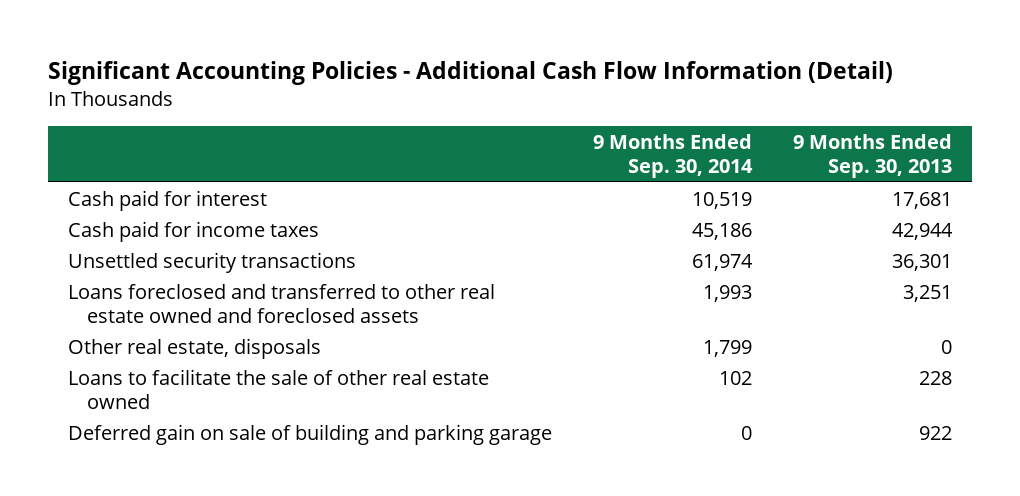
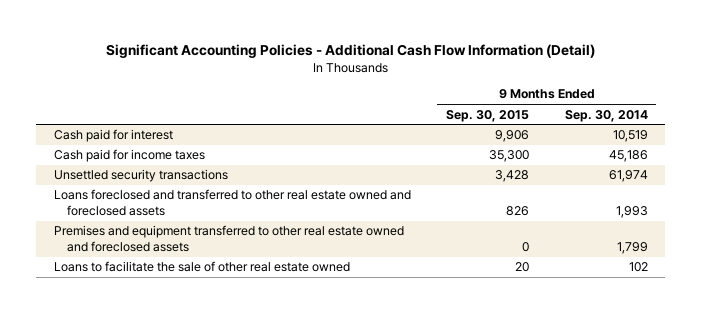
- | 9 Months Ended Sep. 30, 2014 | 9 Months Ended Sep. 30, 2013
+ | 9 Months Ended Sep. 30, 2015 | 9 Months Ended Sep. 30, 2014
- Other real estate, disposals | 1,799 | 0
+ Premises and equipment transferred to other real estate owned and foreclosed assets | 0 | 1,799
- Deferred gain on sale of building and parking garage | 0 | 922

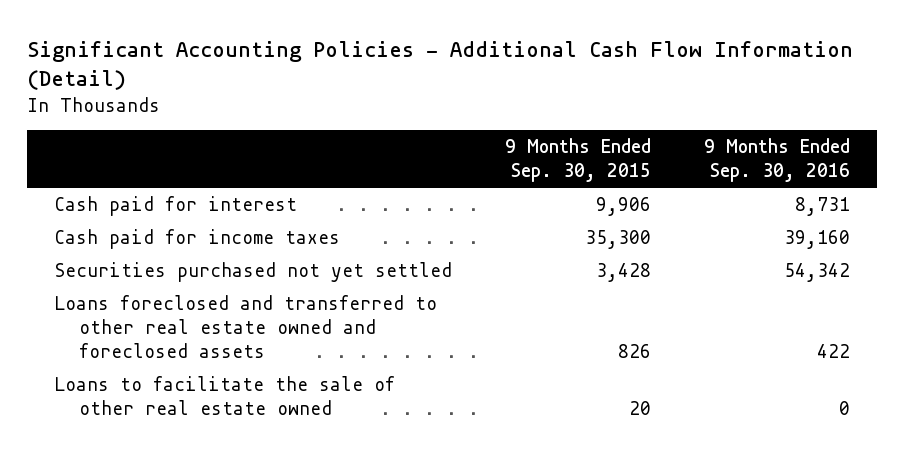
- | 9 Months Ended Sep. 30, 2015 | 9 Months Ended Sep. 30, 2014
+ | 9 Months Ended Sep. 30, 2015 | 9 Months Ended Sep. 30, 2016
- Unsettled security transactions | 3,428 | 61,974
+ Securities purchased not yet settled | 3,428 | 54,342
- Premises and equipment transferred to other real estate owned and foreclosed assets | 0 | 1,799

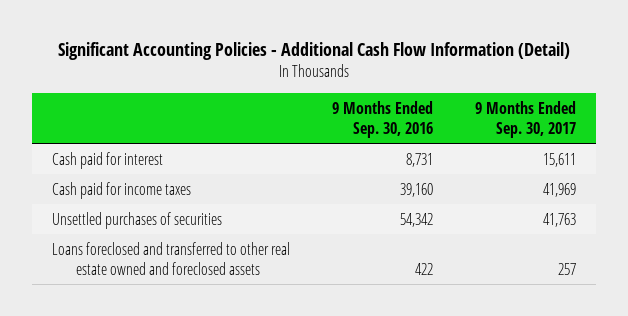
- | 9 Months Ended Sep. 30, 2015 | 9 Months Ended Sep. 30, 2016
+ | 9 Months Ended Sep. 30, 2016 | 9 Months Ended Sep. 30, 2017
- Securities purchased not yet settled | 3,428 | 54,342
+ Unsettled purchases of securities | 54,342 | 41,763
- Loans to facilitate the sale of other real estate owned | 20 | 0

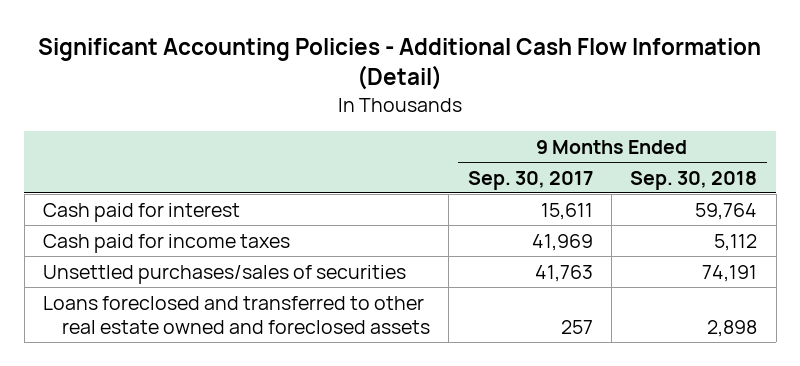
- | 9 Months Ended Sep. 30, 2016 | 9 Months Ended Sep. 30, 2017
+ | 9 Months Ended Sep. 30, 2017 | 9 Months Ended Sep. 30, 2018
- Unsettled purchases of securities | 54,342 | 41,763
+ Unsettled purchases/sales of securities | 41,763 | 74,191

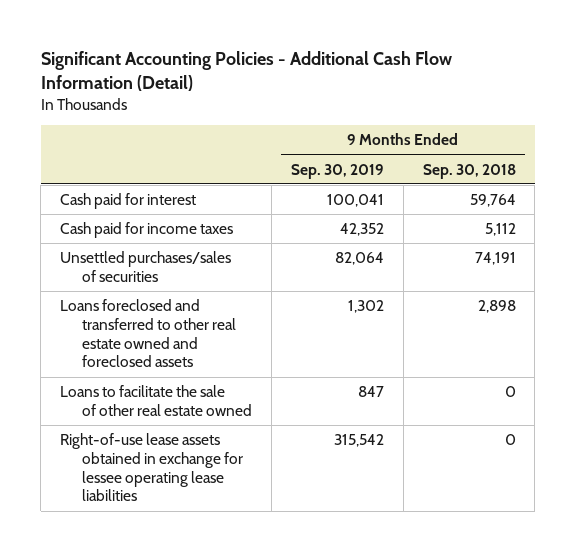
- | 9 Months Ended Sep. 30, 2017 | 9 Months Ended Sep. 30, 2018
+ | 9 Months Ended Sep. 30, 2019 | 9 Months Ended Sep. 30, 2018
+ Loans to facilitate the sale of other real estate owned | 847 | 0
+ Right-of-use lease assets obtained in exchange for lessee operating lease liabilities | 315,542 | 0

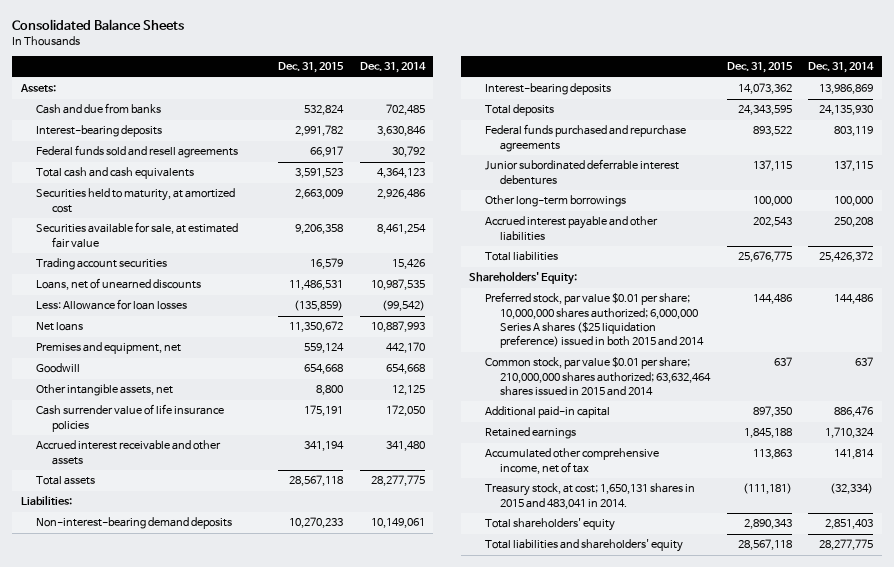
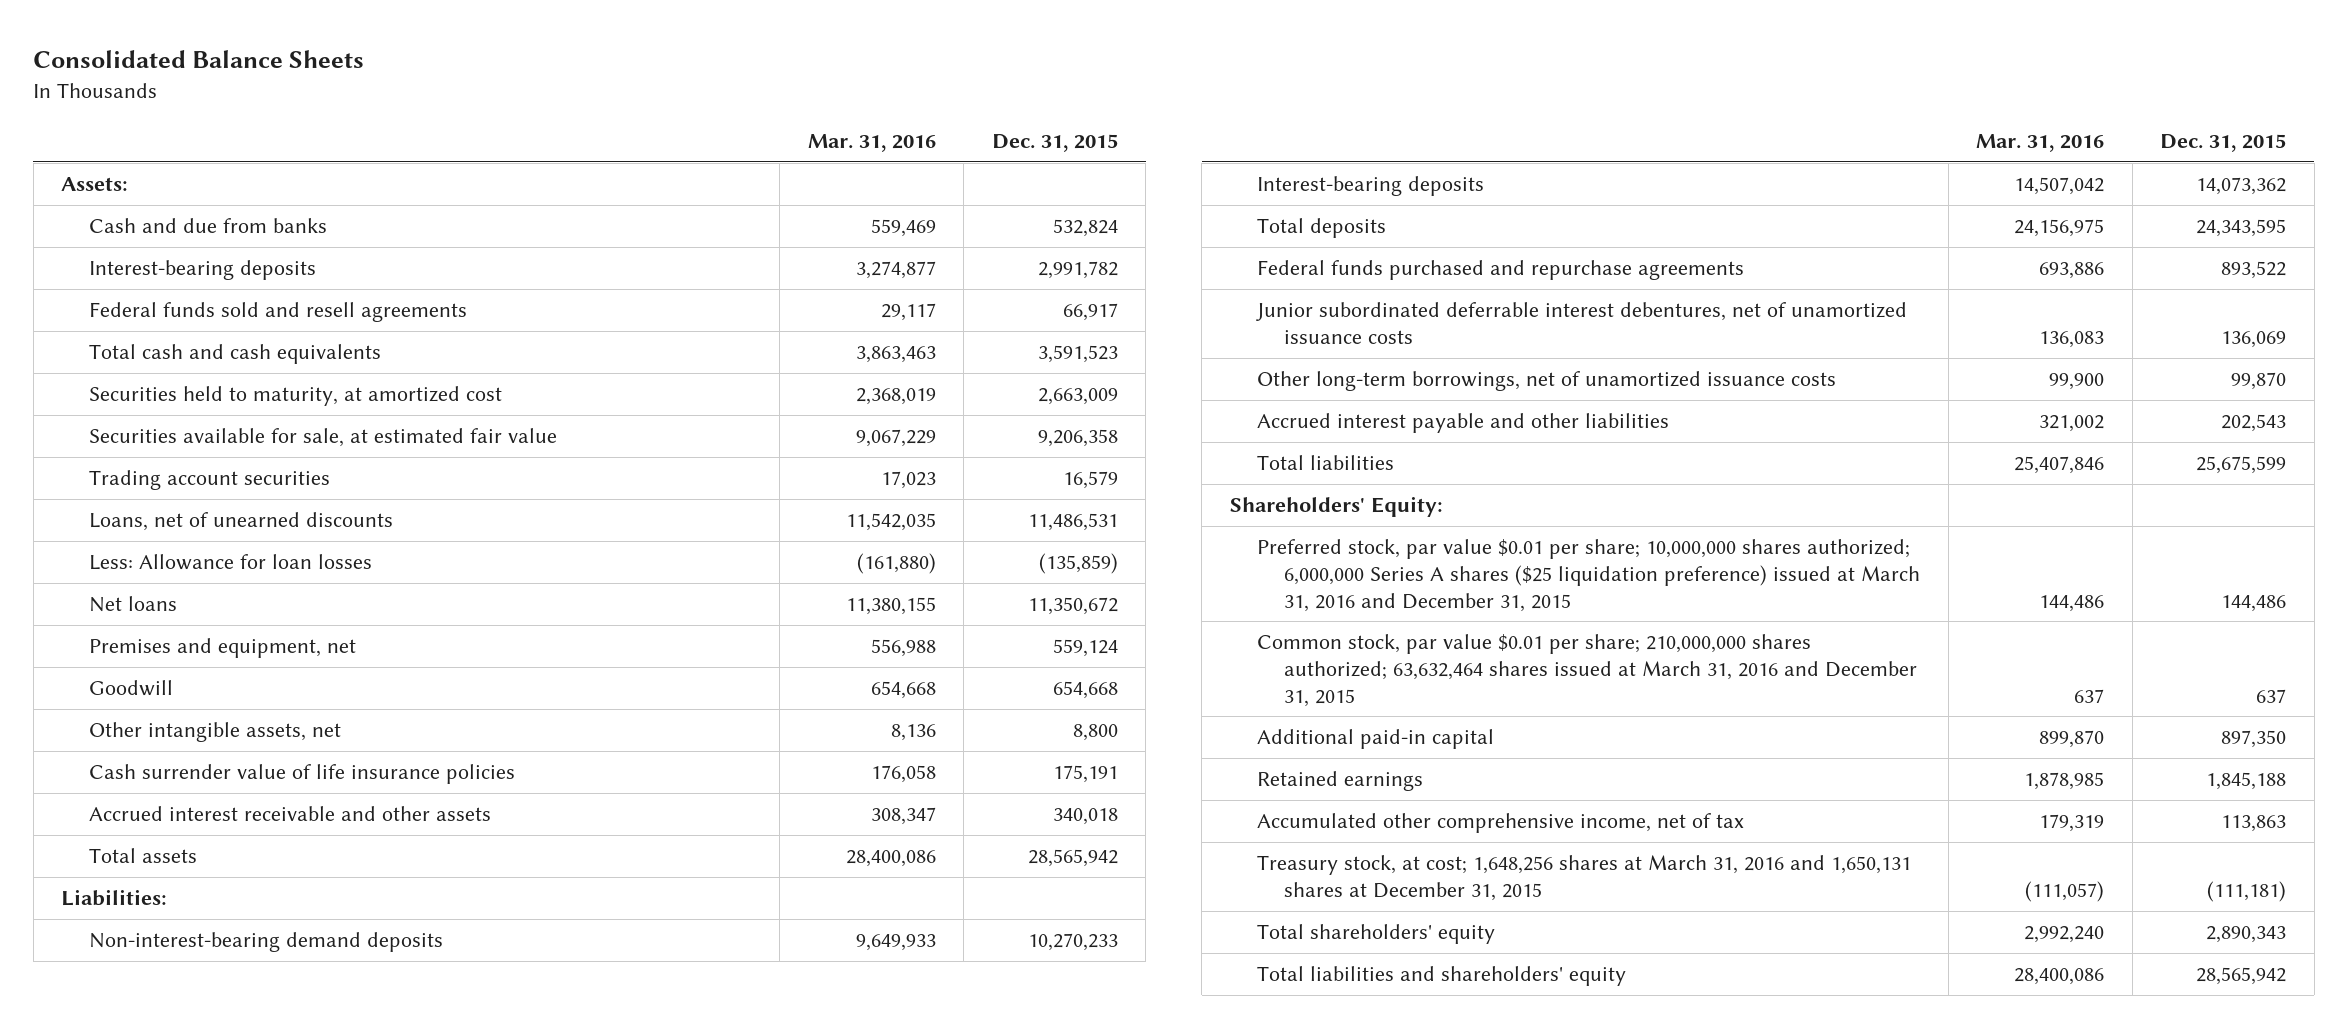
- | Dec. 31, 2015 | Dec. 31, 2014
+ | Mar. 31, 2016 | Dec. 31, 2015
- Accrued interest receivable and other assets | 341,194 | 341,480
- Total assets | 28,567,118 | 28,277,775
+ Accrued interest receivable and other assets | 308,347 | 340,018
+ Total assets | 28,400,086 | 28,565,942
- Junior subordinated deferrable interest debentures | 137,115 | 137,115
- Other long-term borrowings | 100,000 | 100,000
+ Junior subordinated deferrable interest debentures, net of unamortized issuance costs | 136,083 | 136,069
+ Other long-term borrowings, net of unamortized issuance costs | 99,900 | 99,870
- Total liabilities | 25,676,775 | 25,426,372
+ Total liabilities | 25,407,846 | 25,675,599
- Preferred stock, par value $0.01 per share; 10,000,000 shares authorized; 6,000,000 Series A shares ($25 liquidation preference) issued in both 2015 and 2014 | 144,486 | 144,486
- Common stock, par value $0.01 per share; 210,000,000 shares authorized; 63,632,464 shares issued in 2015 and 2014 | 637 | 637
+ Preferred stock, par value $0.01 per share; 10,000,000 shares authorized; 6,000,000 Series A shares ($25 liquidation preference) issued at March 31, 2016 and December 31, 2015 | 144,486 | 144,486
+ Common stock, par value $0.01 per share; 210,000,000 shares authorized; 63,632,464 shares issued at March 31, 2016 and December 31, 2015 | 637 | 637
- Treasury stock, at cost; 1,650,131 shares in 2015 and 483,041 in 2014. | (111,181) | (32,334)
+ Treasury stock, at cost; 1,648,256 shares at March 31, 2016 and 1,650,131 shares at December 31, 2015 | (111,057) | (111,181)
- Total liabilities and shareholders' equity | 28,567,118 | 28,277,775
+ Total liabilities and shareholders' equity | 28,400,086 | 28,565,942

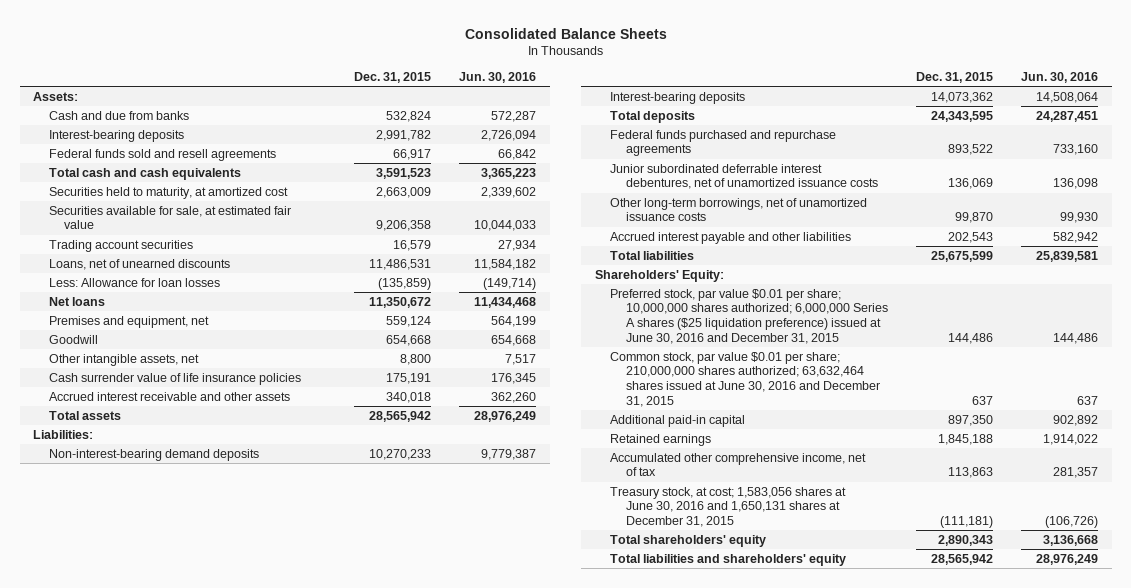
- | Mar. 31, 2016 | Dec. 31, 2015
+ | Dec. 31, 2015 | Jun. 30, 2016
- Preferred stock, par value $0.01 per share; 10,000,000 shares authorized; 6,000,000 Series A shares ($25 liquidation preference) issued at March 31, 2016 and December 31, 2015 | 144,486 | 144,486
- Common stock, par value $0.01 per share; 210,000,000 shares authorized; 63,632,464 shares issued at March 31, 2016 and December 31, 2015 | 637 | 637
+ Preferred stock, par value $0.01 per share; 10,000,000 shares authorized; 6,000,000 Series A shares ($25 liquidation preference) issued at June 30, 2016 and December 31, 2015 | 144,486 | 144,486
+ Common stock, par value $0.01 per share; 210,000,000 shares authorized; 63,632,464 shares issued at June 30, 2016 and December 31, 2015 | 637 | 637
- Treasury stock, at cost; 1,648,256 shares at March 31, 2016 and 1,650,131 shares at December 31, 2015 | (111,057) | (111,181)
+ Treasury stock, at cost; 1,583,056 shares at June 30, 2016 and 1,650,131 shares at December 31, 2015 | (111,181) | (106,726)

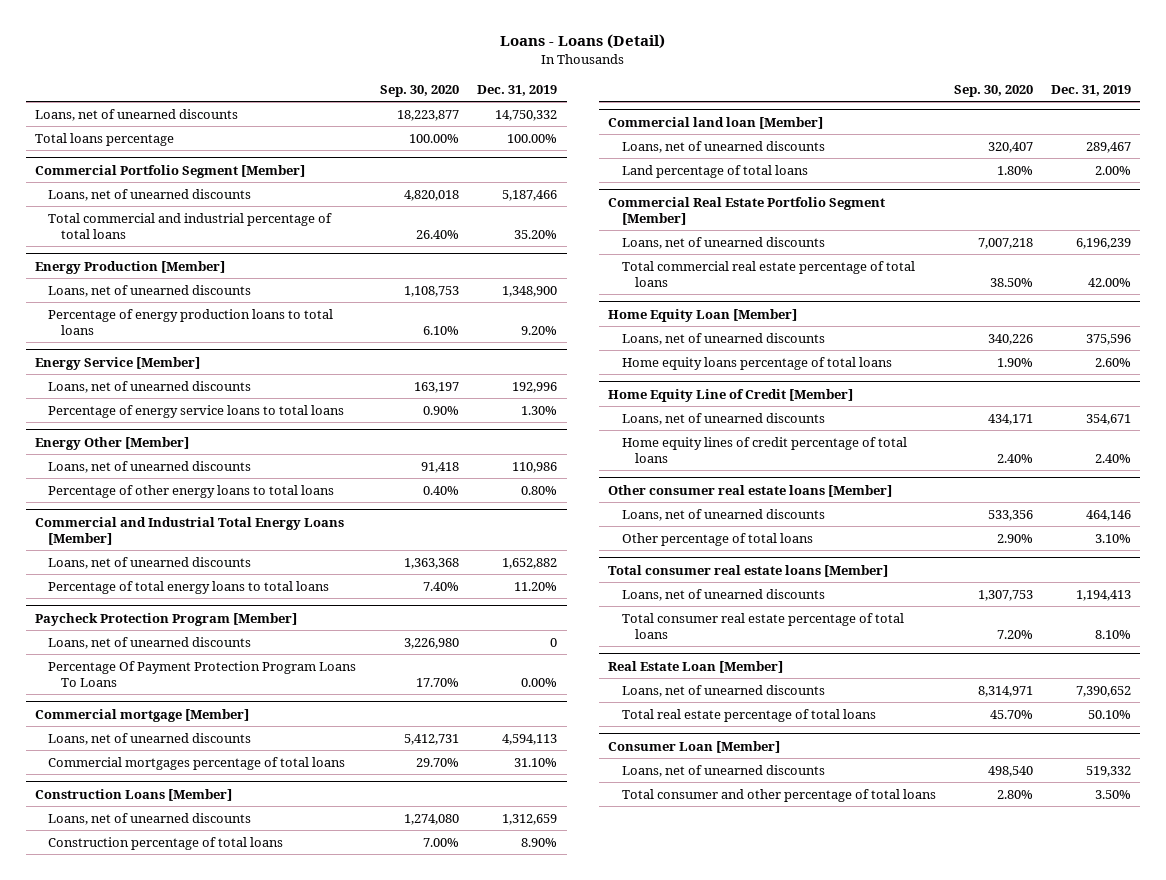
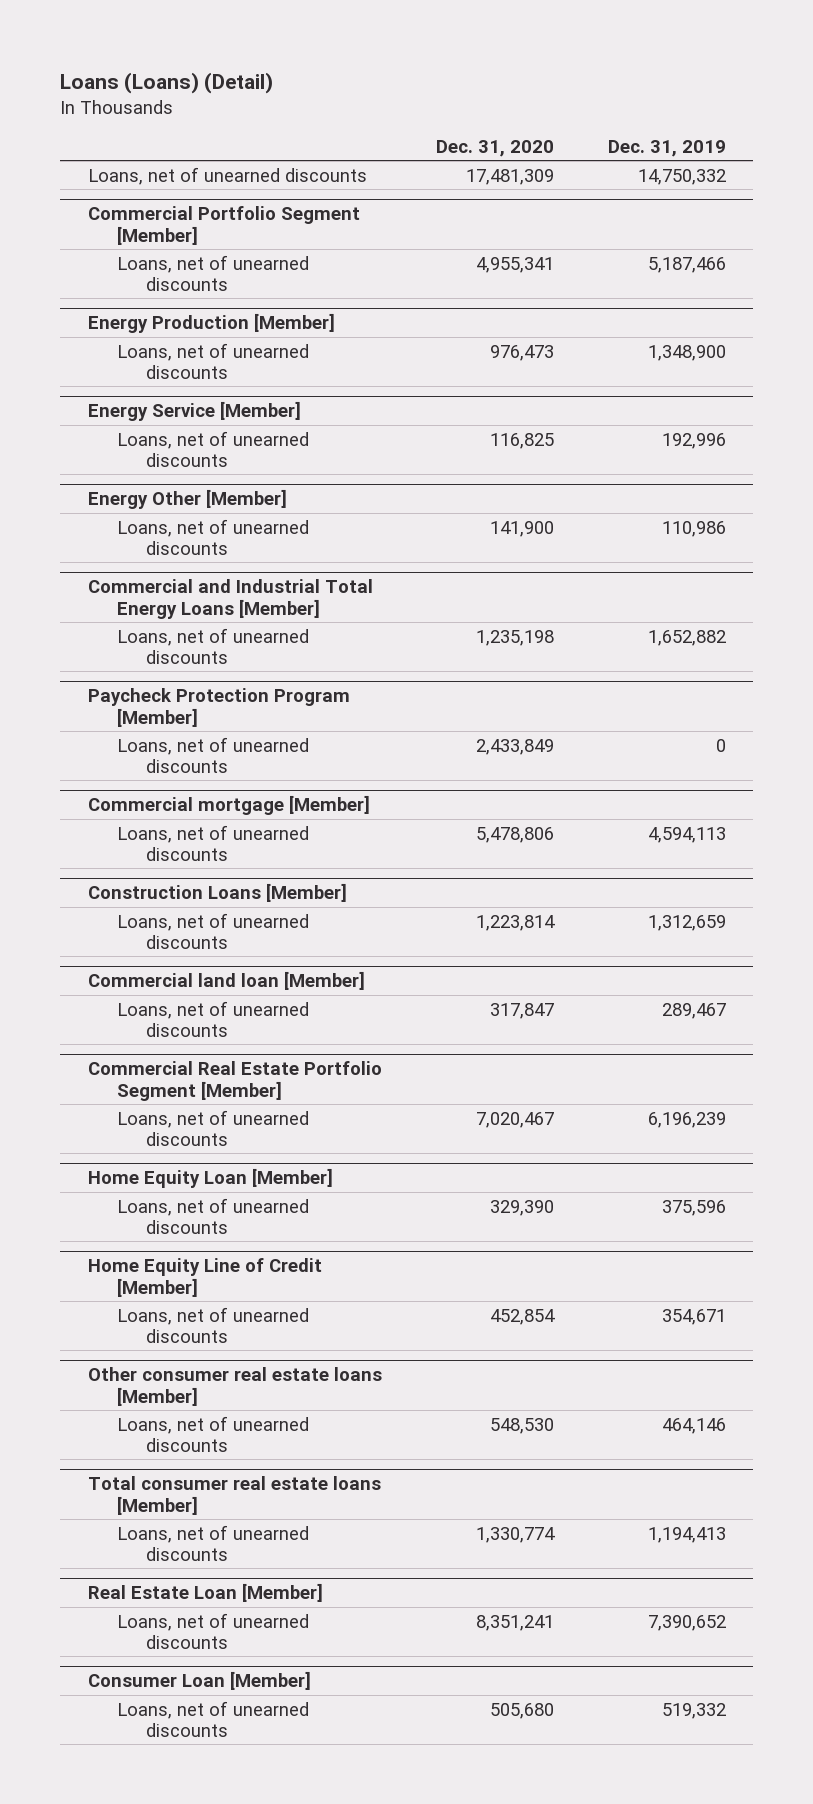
- Loans - Loans (Detail)
+ Loans (Loans) (Detail)
- | Sep. 30, 2020 | Dec. 31, 2019
+ | Dec. 31, 2020 | Dec. 31, 2019
- Total loans percentage | 100.00% | 100.00%
@ Commercial Portfolio Segment [Member]
- Total commercial and industrial percentage of total loans | 26.40% | 35.20%
@ Energy Production [Member]
- Percentage of energy production loans to total loans | 6.10% | 9.20%
@ Energy Service [Member]
- Percentage of energy service loans to total loans | 0.90% | 1.30%
@ Energy Other [Member]
- Percentage of other energy loans to total loans | 0.40% | 0.80%
@ Commercial and Industrial Total Energy Loans [Member]
- Percentage of total energy loans to total loans | 7.40% | 11.20%
@ Paycheck Protection Program [Member]
- Percentage Of Payment Protection Program Loans To Loans | 17.70% | 0.00%
@ Commercial mortgage [Member]
- Commercial mortgages percentage of total loans | 29.70% | 31.10%
@ Construction Loans [Member]
- Construction percentage of total loans | 7.00% | 8.90%
@ Commercial land loan [Member]
- Land percentage of total loans | 1.80% | 2.00%
@ Commercial Real Estate Portfolio Segment [Member]
- Total commercial real estate percentage of total loans | 38.50% | 42.00%
@ Home Equity Loan [Member]
- Home equity loans percentage of total loans | 1.90% | 2.60%
@ Home Equity Line of Credit [Member]
- Home equity lines of credit percentage of total loans | 2.40% | 2.40%
@ Other consumer real estate loans [Member]
- Other percentage of total loans | 2.90% | 3.10%
@ Total consumer real estate loans [Member]
- Total consumer real estate percentage of total loans | 7.20% | 8.10%
@ Real Estate Loan [Member]
- Total real estate percentage of total loans | 45.70% | 50.10%
@ Consumer Loan [Member]
- Total consumer and other percentage of total loans | 2.80% | 3.50%

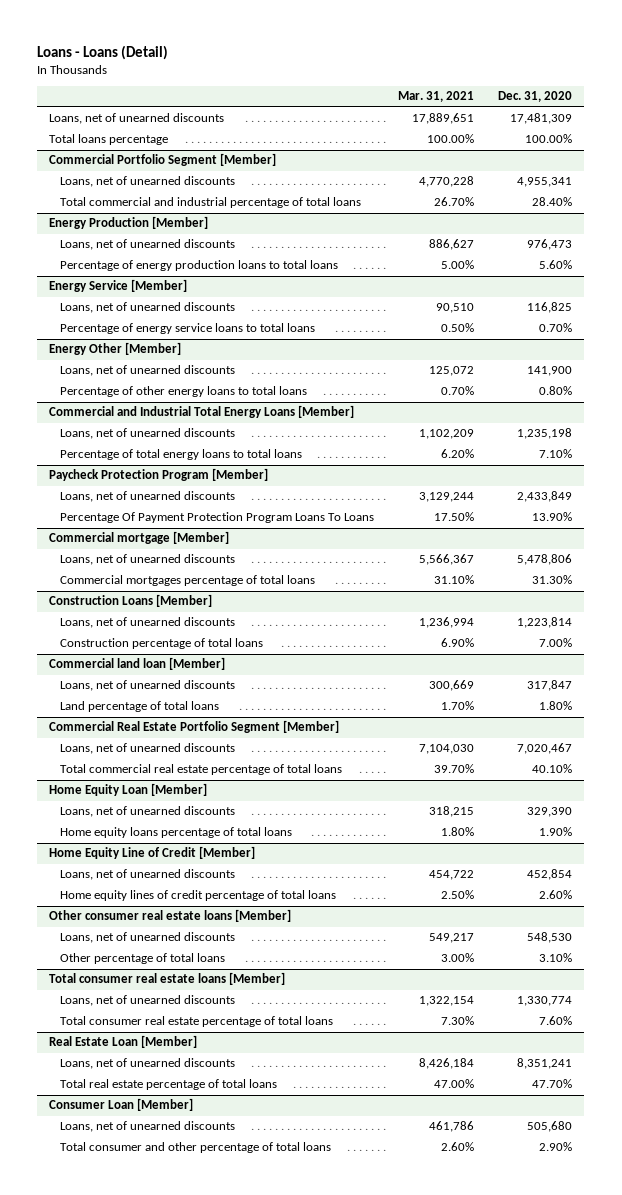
- Loans (Loans) (Detail)
+ Loans - Loans (Detail)
- | Dec. 31, 2020 | Dec. 31, 2019
+ | Mar. 31, 2021 | Dec. 31, 2020
+ Total loans percentage | 100.00% | 100.00%
@ Commercial Portfolio Segment [Member]
+ Total commercial and industrial percentage of total loans | 26.70% | 28.40%
@ Energy Production [Member]
+ Percentage of energy production loans to total loans | 5.00% | 5.60%
@ Energy Service [Member]
+ Percentage of energy service loans to total loans | 0.50% | 0.70%
@ Energy Other [Member]
+ Percentage of other energy loans to total loans | 0.70% | 0.80%
@ Commercial and Industrial Total Energy Loans [Member]
+ Percentage of total energy loans to total loans | 6.20% | 7.10%
@ Paycheck Protection Program [Member]
+ Percentage Of Payment Protection Program Loans To Loans | 17.50% | 13.90%
@ Commercial mortgage [Member]
+ Commercial mortgages percentage of total loans | 31.10% | 31.30%
@ Construction Loans [Member]
+ Construction percentage of total loans | 6.90% | 7.00%
@ Commercial land loan [Member]
+ Land percentage of total loans | 1.70% | 1.80%
@ Commercial Real Estate Portfolio Segment [Member]
+ Total commercial real estate percentage of total loans | 39.70% | 40.10%
@ Home Equity Loan [Member]
+ Home equity loans percentage of total loans | 1.80% | 1.90%
@ Home Equity Line of Credit [Member]
+ Home equity lines of credit percentage of total loans | 2.50% | 2.60%
@ Other consumer real estate loans [Member]
+ Other percentage of total loans | 3.00% | 3.10%
@ Total consumer real estate loans [Member]
+ Total consumer real estate percentage of total loans | 7.30% | 7.60%
@ Real Estate Loan [Member]
+ Total real estate percentage of total loans | 47.00% | 47.70%
@ Consumer Loan [Member]
+ Total consumer and other percentage of total loans | 2.60% | 2.90%

